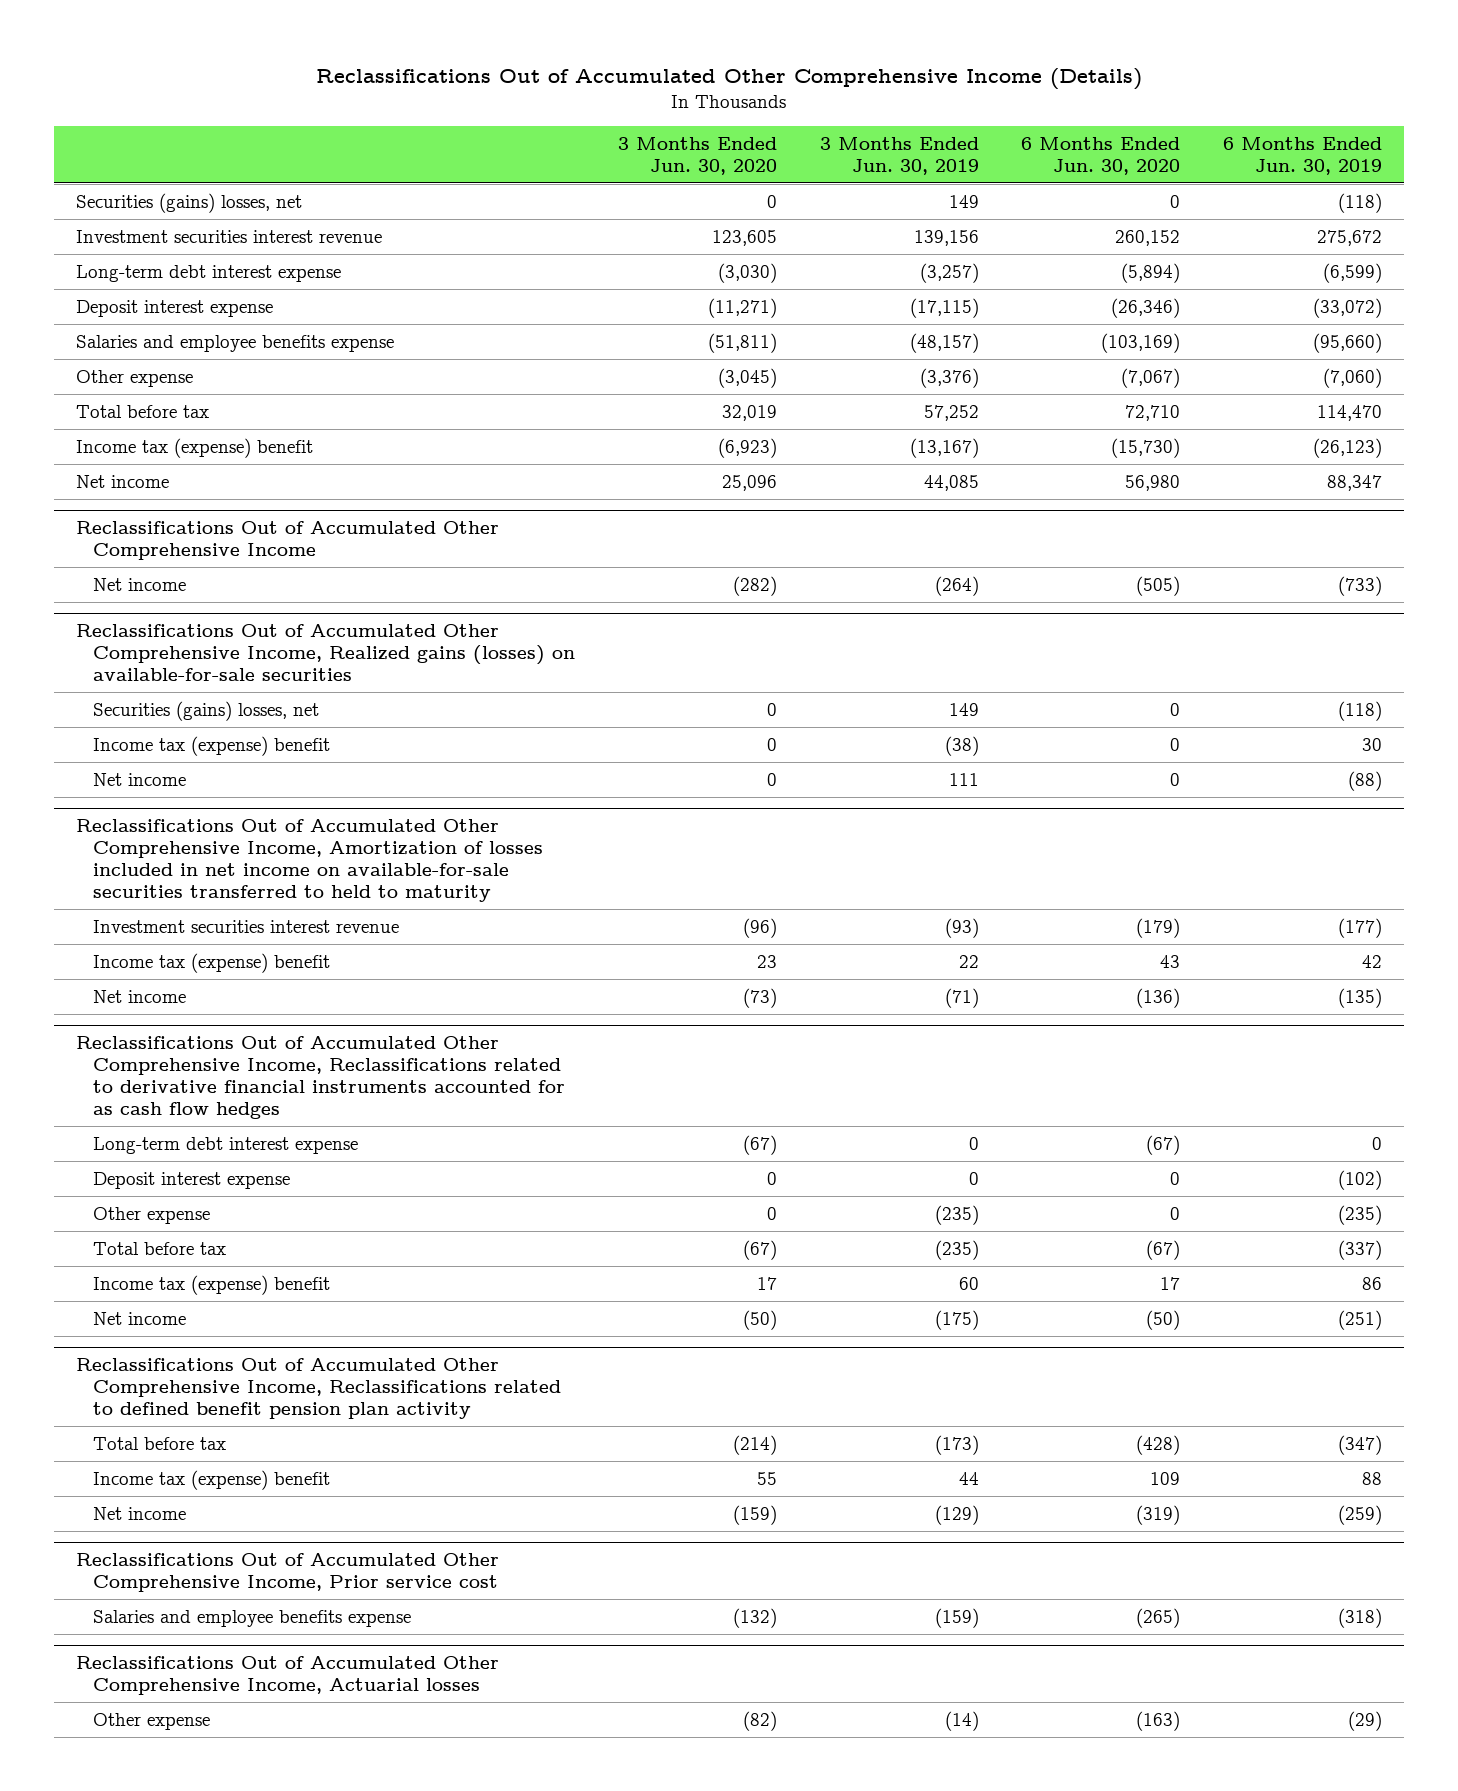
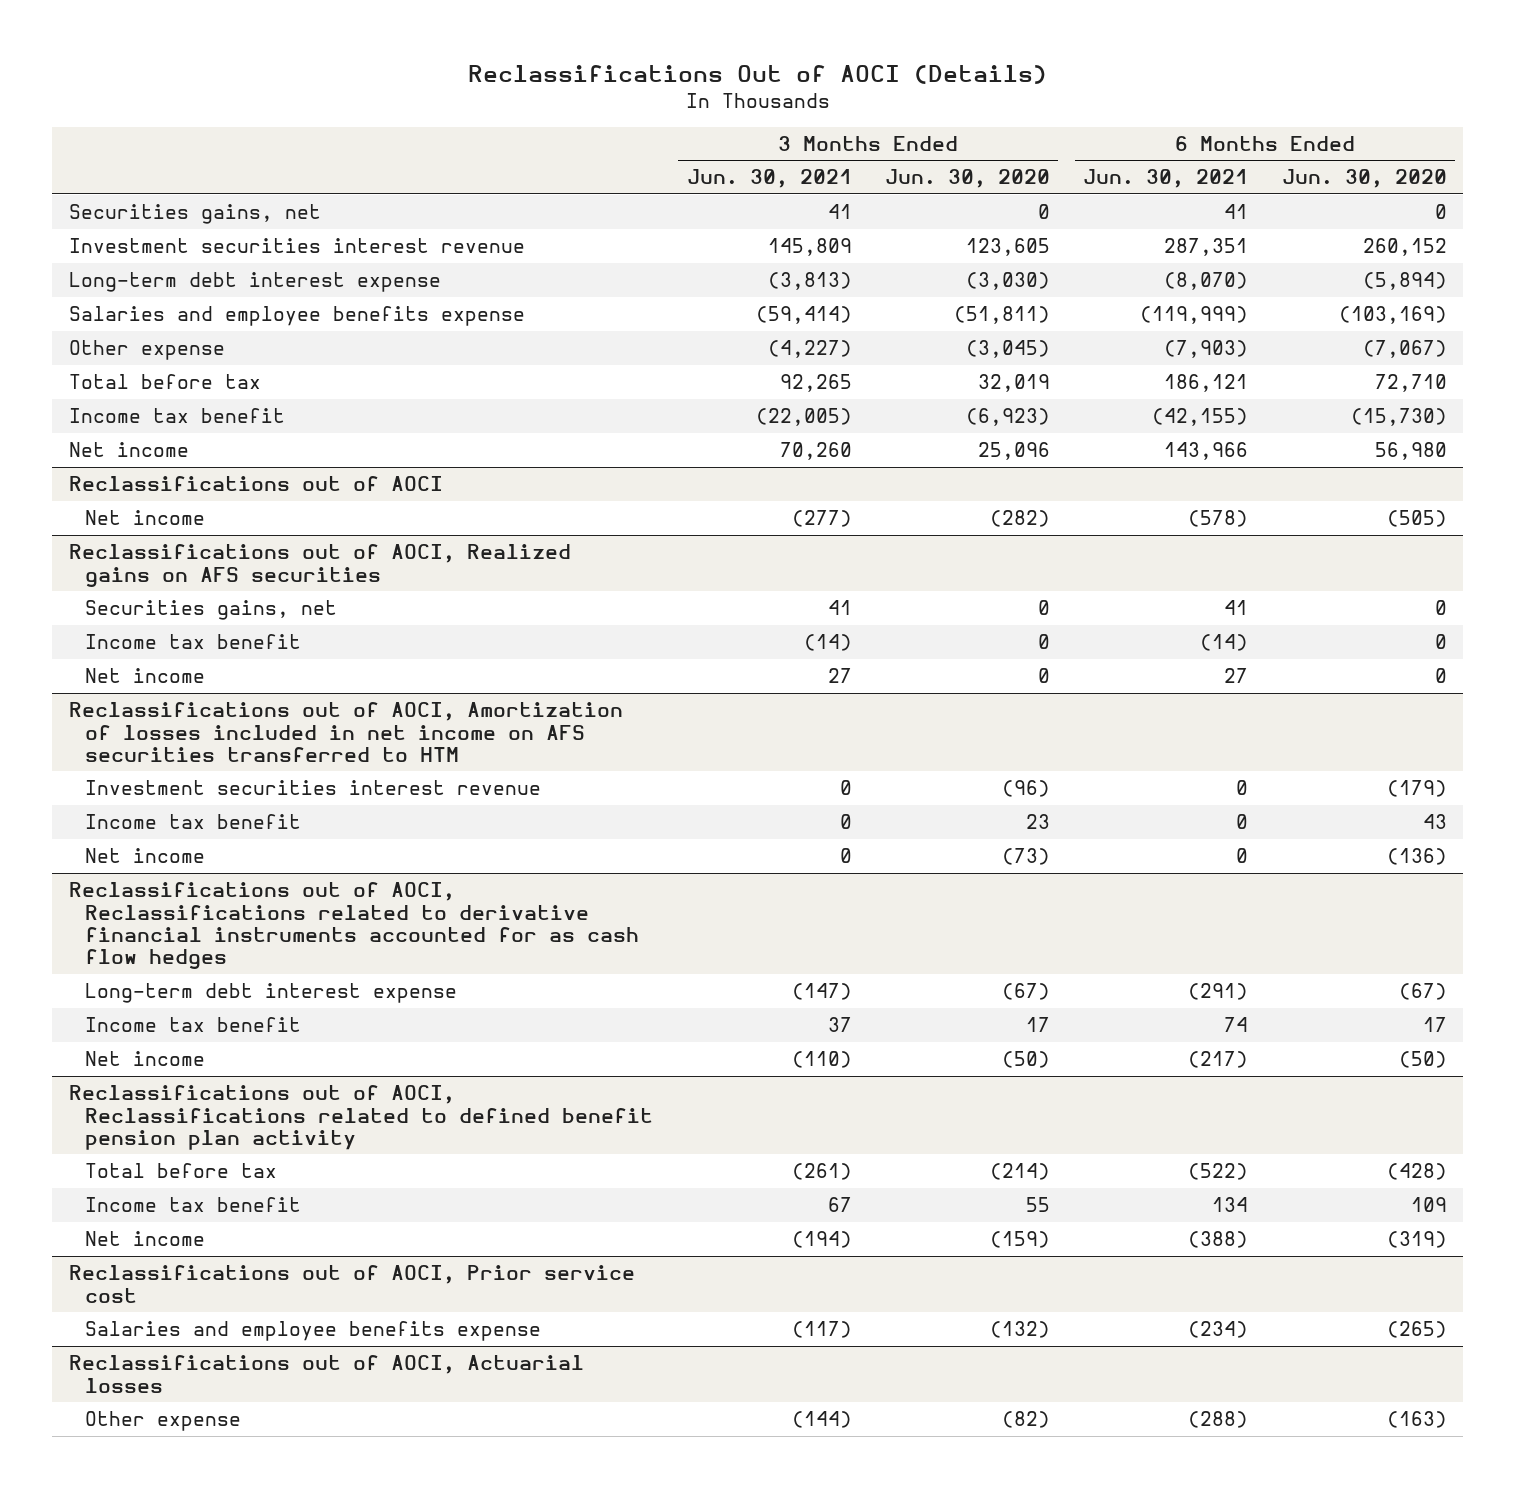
- Reclassifications Out of Accumulated Other Comprehensive Income (Details)
+ Reclassifications Out of AOCI (Details)
- | 3 Months Ended Jun. 30, 2020 | 3 Months Ended Jun. 30, 2019 | 6 Months Ended Jun. 30, 2020 | 6 Months Ended Jun. 30, 2019
+ | 3 Months Ended Jun. 30, 2021 | 3 Months Ended Jun. 30, 2020 | 6 Months Ended Jun. 30, 2021 | 6 Months Ended Jun. 30, 2020
- Securities (gains) losses, net | 0 | 149 | 0 | (118)
+ Securities gains, net | 41 | 0 | 41 | 0
- Deposit interest expense | (11,271) | (17,115) | (26,346) | (33,072)
- Income tax (expense) benefit | (6,923) | (13,167) | (15,730) | (26,123)
+ Income tax benefit | (22,005) | (6,923) | (42,155) | (15,730)
- Reclassifications Out of Accumulated Other Comprehensive Income
+ Reclassifications out of AOCI
- Reclassifications Out of Accumulated Other Comprehensive Income, Realized gains (losses) on available-for-sale securities
- Securities (gains) losses, net | 0 | 149 | 0 | (118)
- Income tax (expense) benefit | 0 | (38) | 0 | 30
+ Reclassifications out of AOCI, Realized gains on AFS securities
+ Securities gains, net | 41 | 0 | 41 | 0
+ Income tax benefit | (14) | 0 | (14) | 0
- Reclassifications Out of Accumulated Other Comprehensive Income, Amortization of losses included in net income on available-for-sale securities transferred to held to maturity
+ Reclassifications out of AOCI, Amortization of losses included in net income on AFS securities transferred to HTM
- Income tax (expense) benefit | 23 | 22 | 43 | 42
+ Income tax benefit | 0 | 23 | 0 | 43
- Reclassifications Out of Accumulated Other Comprehensive Income, Reclassifications related to derivative financial instruments accounted for as cash flow hedges
+ Reclassifications out of AOCI, Reclassifications related to derivative financial instruments accounted for as cash flow hedges
- Deposit interest expense | 0 | 0 | 0 | (102)
- Other expense | 0 | (235) | 0 | (235)
- Total before tax | (67) | (235) | (67) | (337)
- Income tax (expense) benefit | 17 | 60 | 17 | 86
+ Income tax benefit | 37 | 17 | 74 | 17
- Reclassifications Out of Accumulated Other Comprehensive Income, Reclassifications related to defined benefit pension plan activity
+ Reclassifications out of AOCI, Reclassifications related to defined benefit pension plan activity
- Income tax (expense) benefit | 55 | 44 | 109 | 88
+ Income tax benefit | 67 | 55 | 134 | 109
- Reclassifications Out of Accumulated Other Comprehensive Income, Prior service cost
+ Reclassifications out of AOCI, Prior service cost
- Reclassifications Out of Accumulated Other Comprehensive Income, Actuarial losses
+ Reclassifications out of AOCI, Actuarial losses

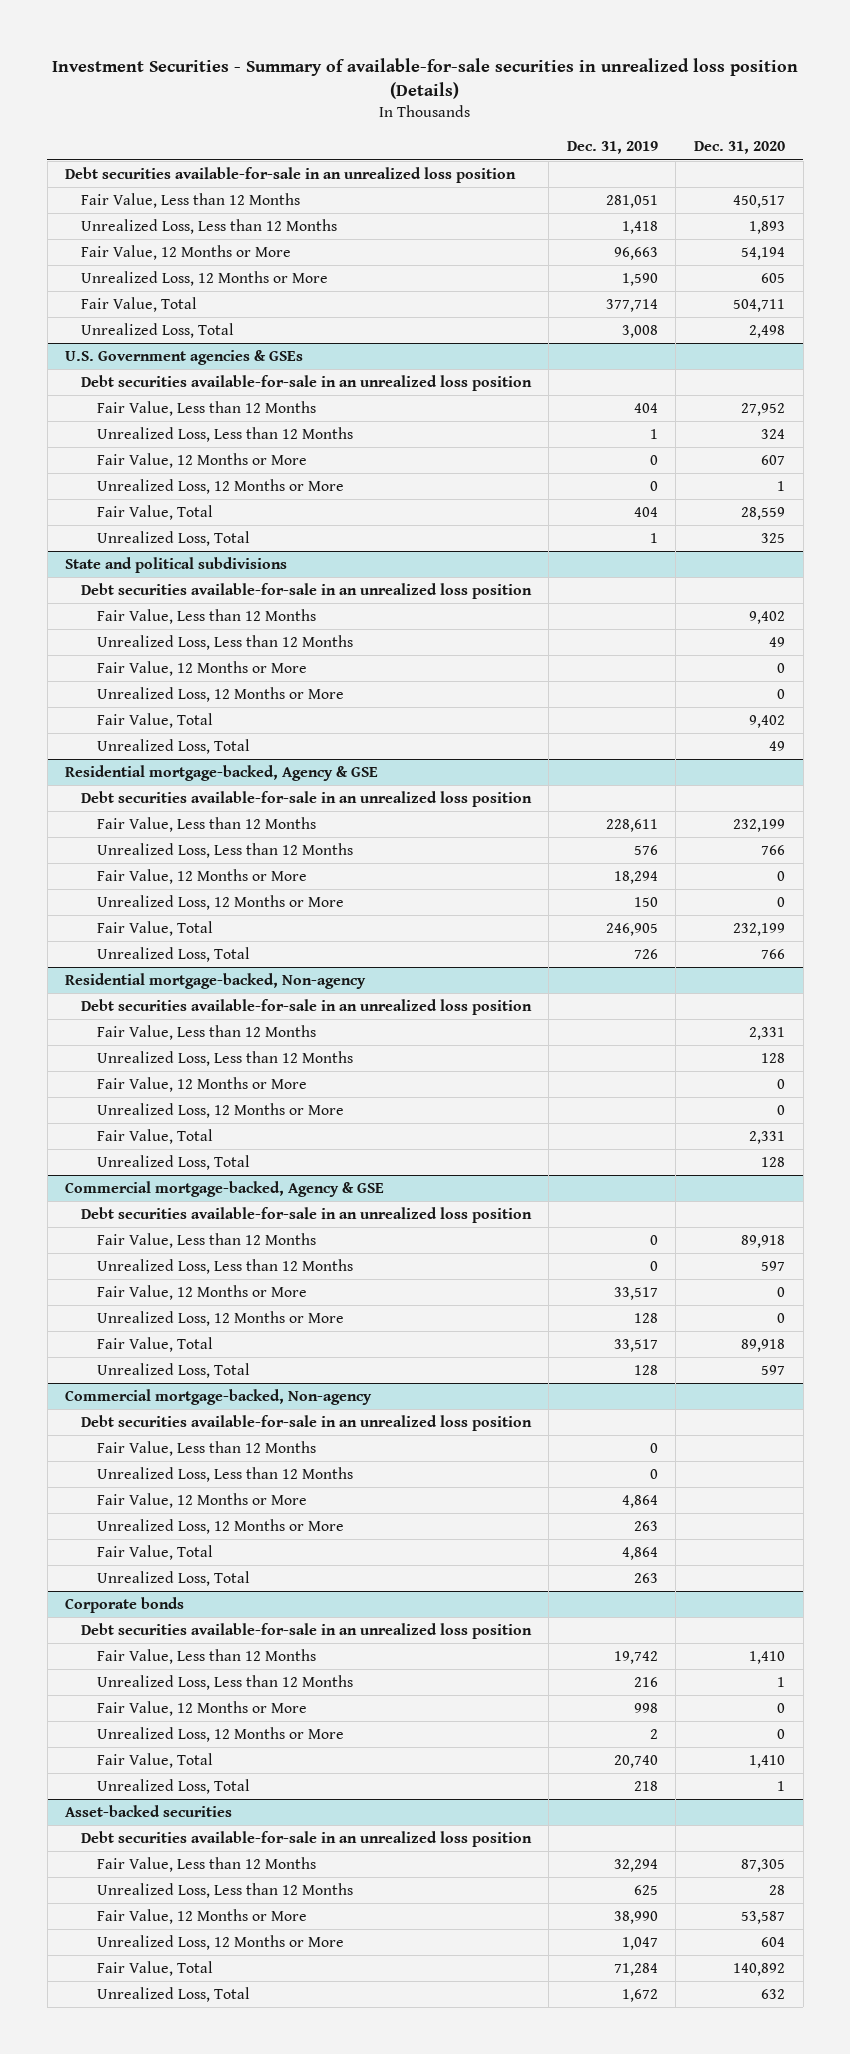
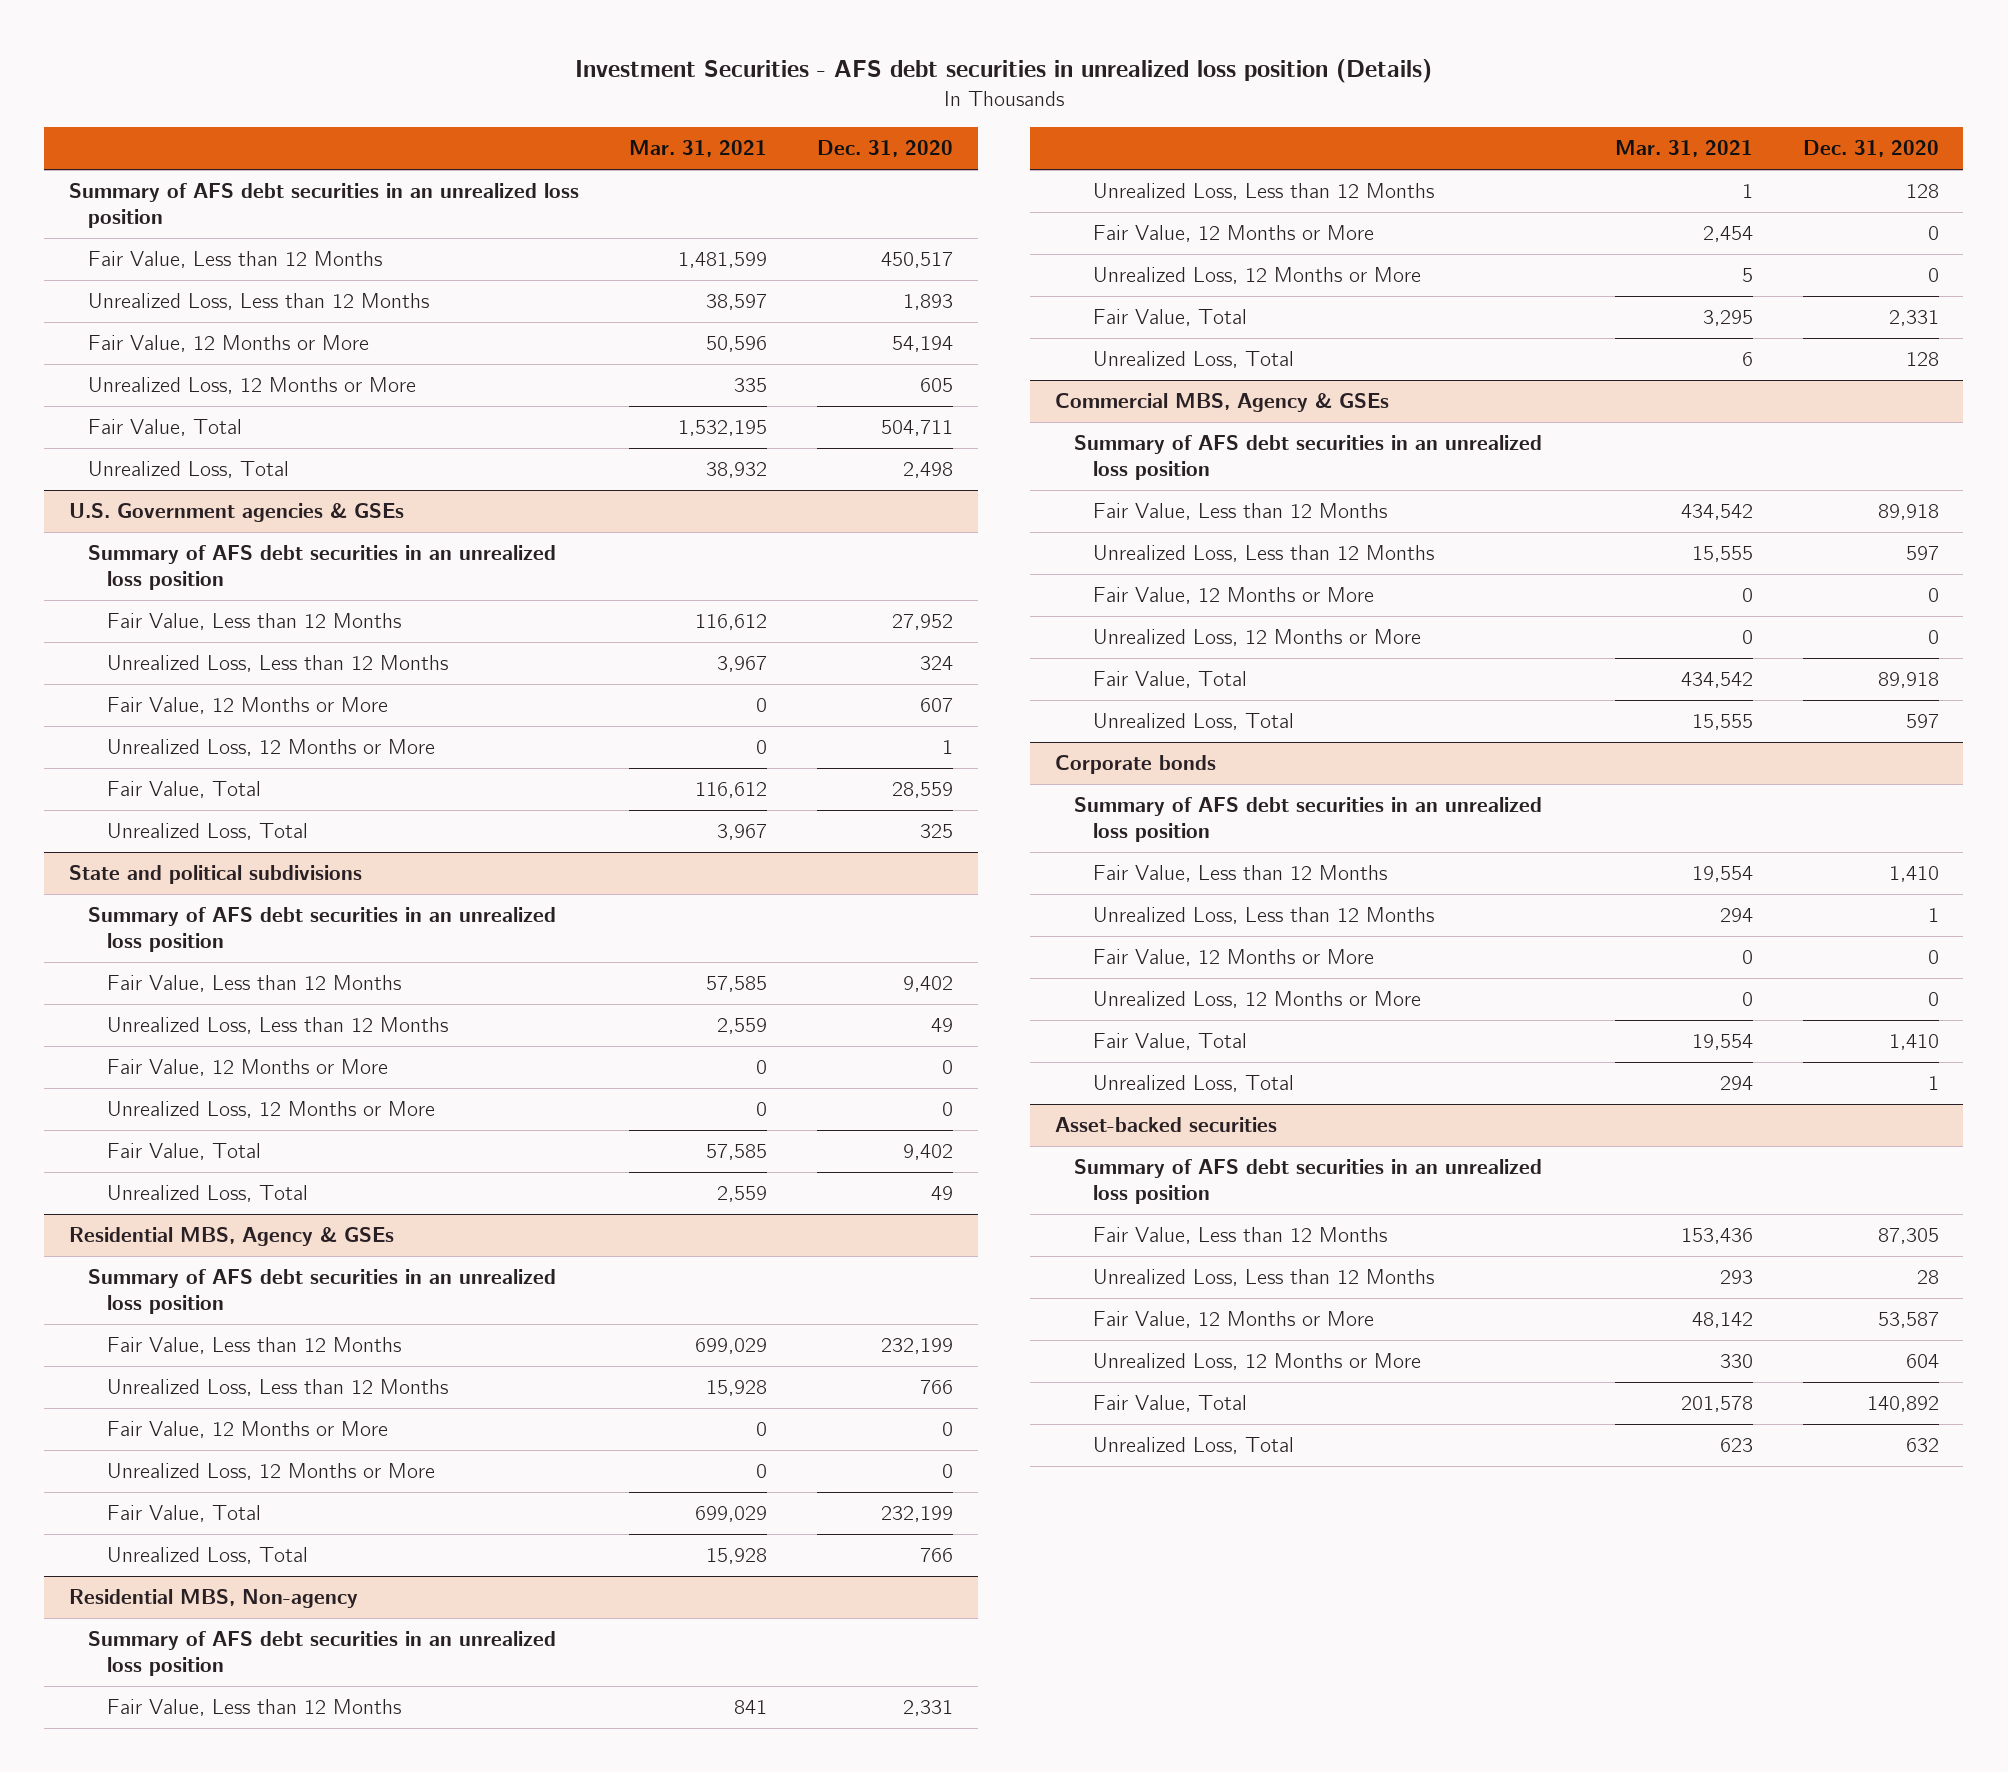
- Investment Securities - Summary of available-for-sale securities in unrealized loss position (Details)
+ Investment Securities - AFS debt securities in unrealized loss position (Details)
- | Dec. 31, 2019 | Dec. 31, 2020
+ | Mar. 31, 2021 | Dec. 31, 2020
- Debt securities available-for-sale in an unrealized loss position
+ Summary of AFS debt securities in an unrealized loss position
@ U.S. Government agencies & GSEs
- Debt securities available-for-sale in an unrealized loss position
+ Summary of AFS debt securities in an unrealized loss position
@ State and political subdivisions
- Debt securities available-for-sale in an unrealized loss position
+ Summary of AFS debt securities in an unrealized loss position
- Residential mortgage-backed, Agency & GSE
- Debt securities available-for-sale in an unrealized loss position
+ Residential MBS, Agency & GSEs
+ Summary of AFS debt securities in an unrealized loss position
- Residential mortgage-backed, Non-agency
- Debt securities available-for-sale in an unrealized loss position
+ Residential MBS, Non-agency
+ Summary of AFS debt securities in an unrealized loss position
- Commercial mortgage-backed, Agency & GSE
- Debt securities available-for-sale in an unrealized loss position
+ Commercial MBS, Agency & GSEs
+ Summary of AFS debt securities in an unrealized loss position
- Commercial mortgage-backed, Non-agency
- Debt securities available-for-sale in an unrealized loss position
- Fair Value, Less than 12 Months | 0 |
- Unrealized Loss, Less than 12 Months | 0 |
- Fair Value, 12 Months or More | 4,864 |
- Unrealized Loss, 12 Months or More | 263 |
- Fair Value, Total | 4,864 |
- Unrealized Loss, Total | 263 |
@ Corporate bonds
- Debt securities available-for-sale in an unrealized loss position
+ Summary of AFS debt securities in an unrealized loss position
@ Asset-backed securities
- Debt securities available-for-sale in an unrealized loss position
+ Summary of AFS debt securities in an unrealized loss position

